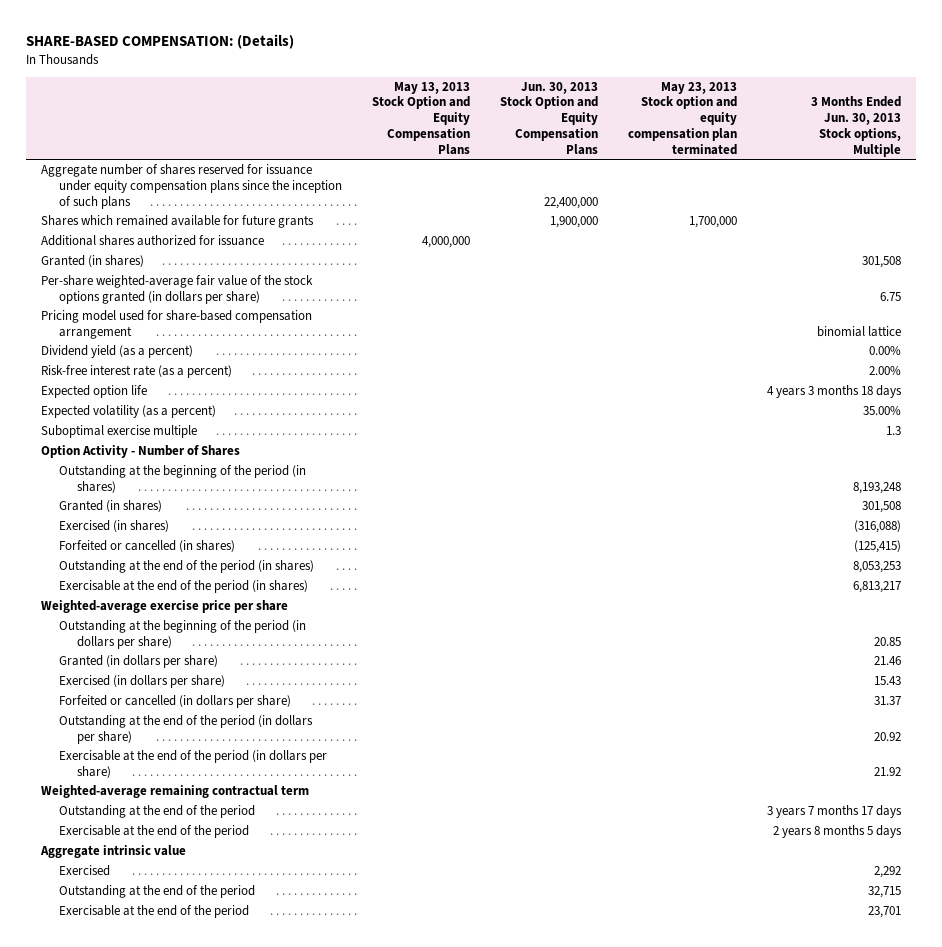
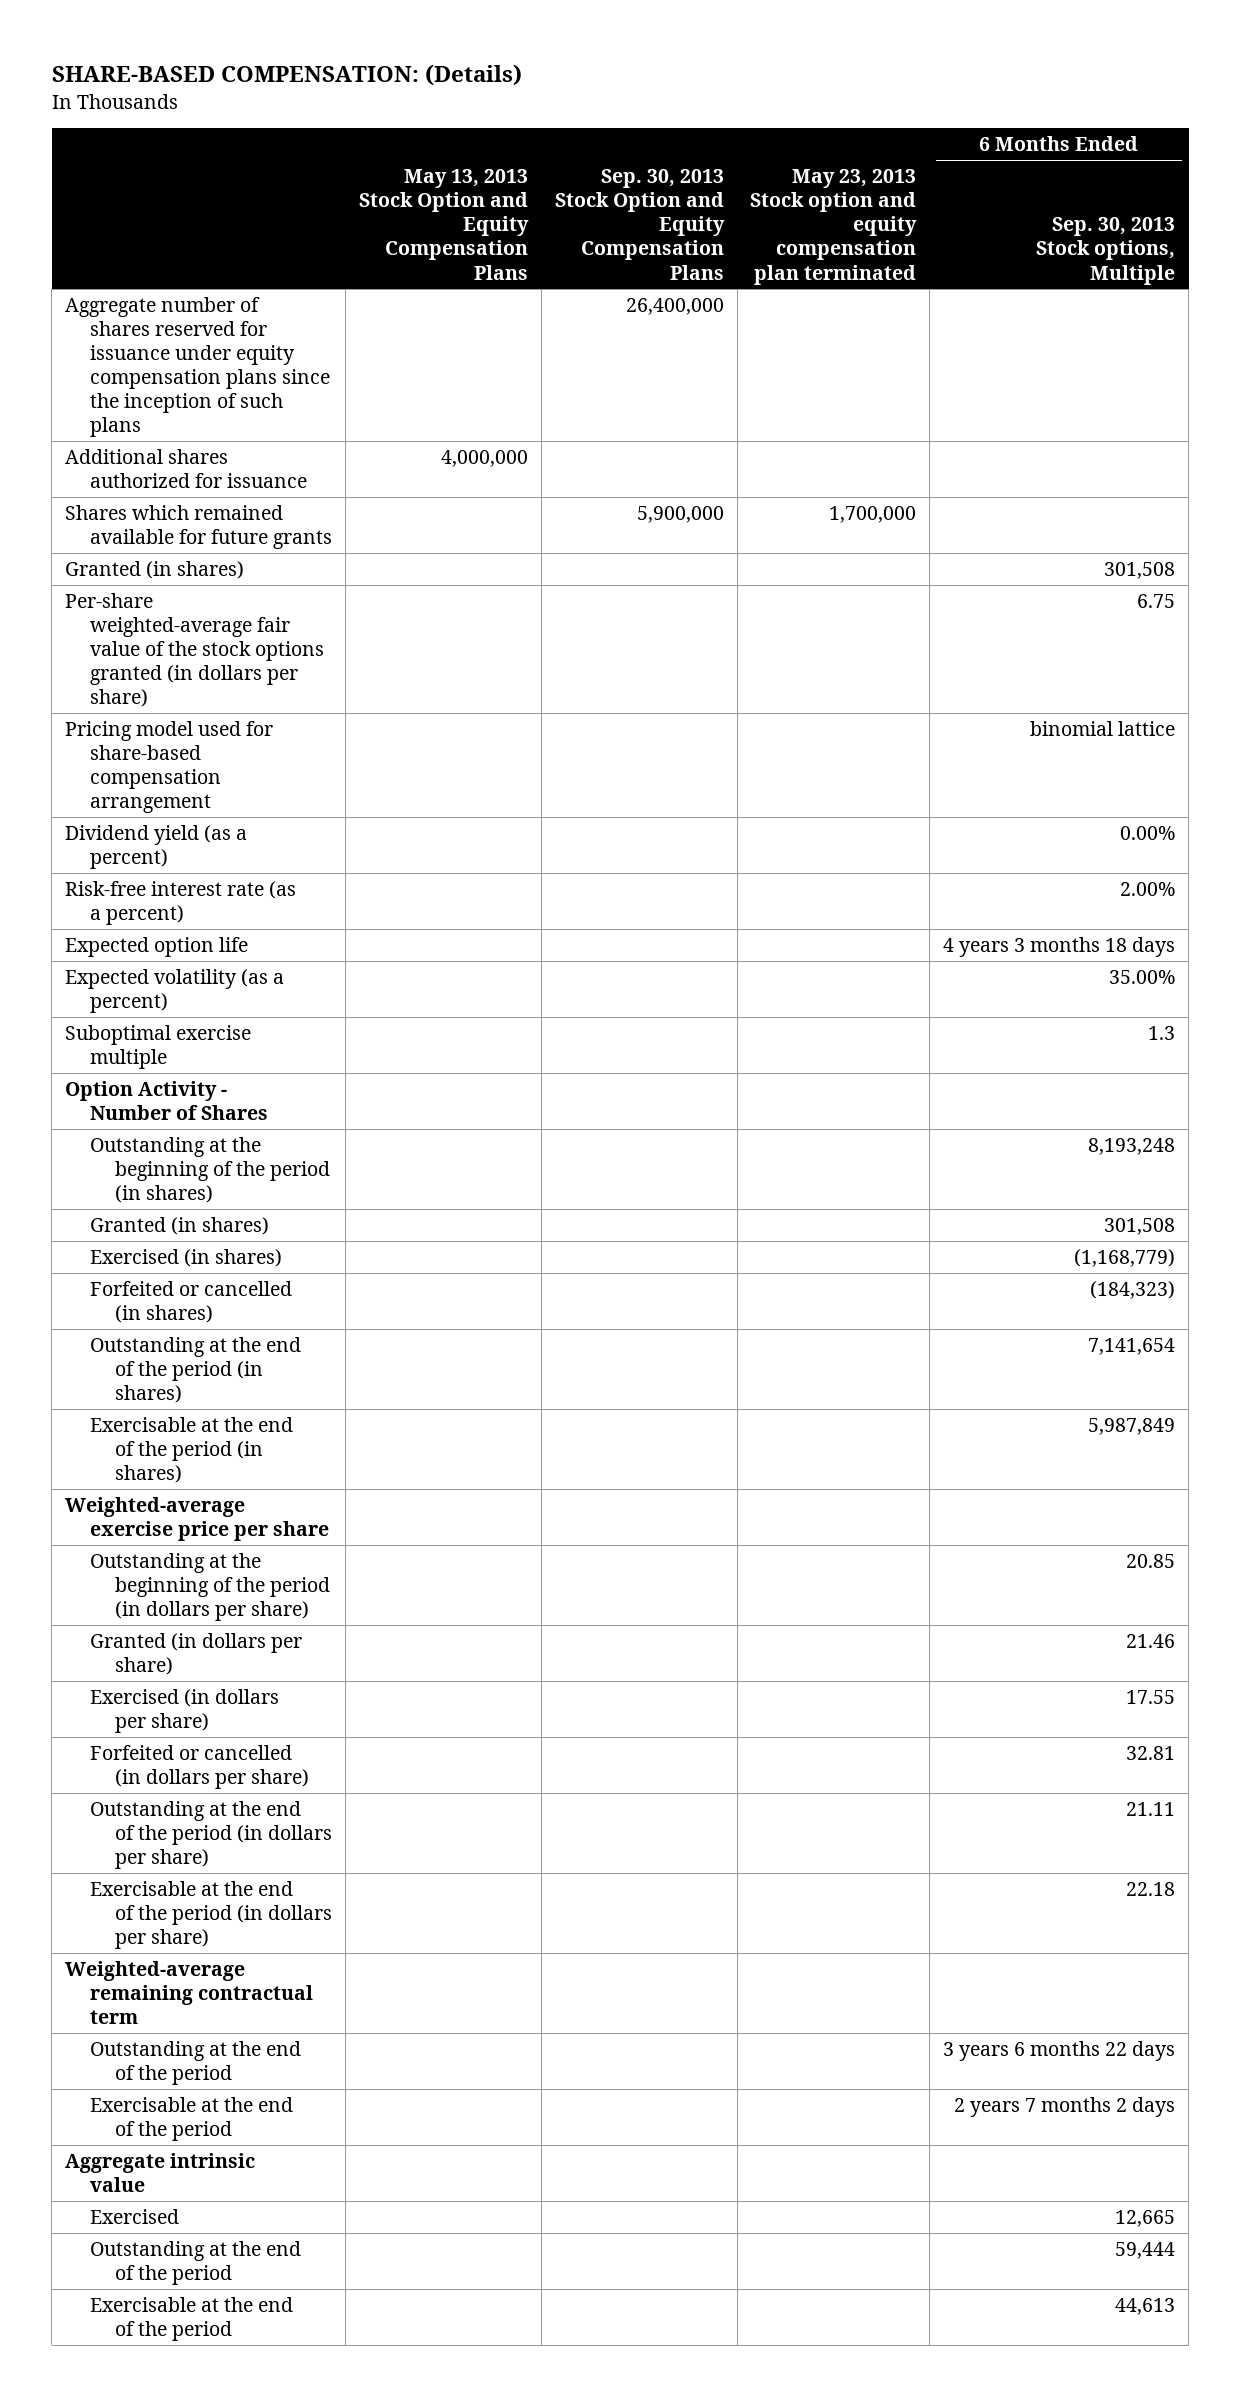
- | May 13, 2013 Stock Option and Equity Compensation Plans | Jun. 30, 2013 Stock Option and Equity Compensation Plans | May 23, 2013 Stock option and equity compensation plan terminated | 3 Months Ended Jun. 30, 2013 Stock options, Multiple
+ | May 13, 2013 Stock Option and Equity Compensation Plans | Sep. 30, 2013 Stock Option and Equity Compensation Plans | May 23, 2013 Stock option and equity compensation plan terminated | 6 Months Ended Sep. 30, 2013 Stock options, Multiple
moved down: Shares which remained available for future grants | | 5,900,000 | 1,700,000 |

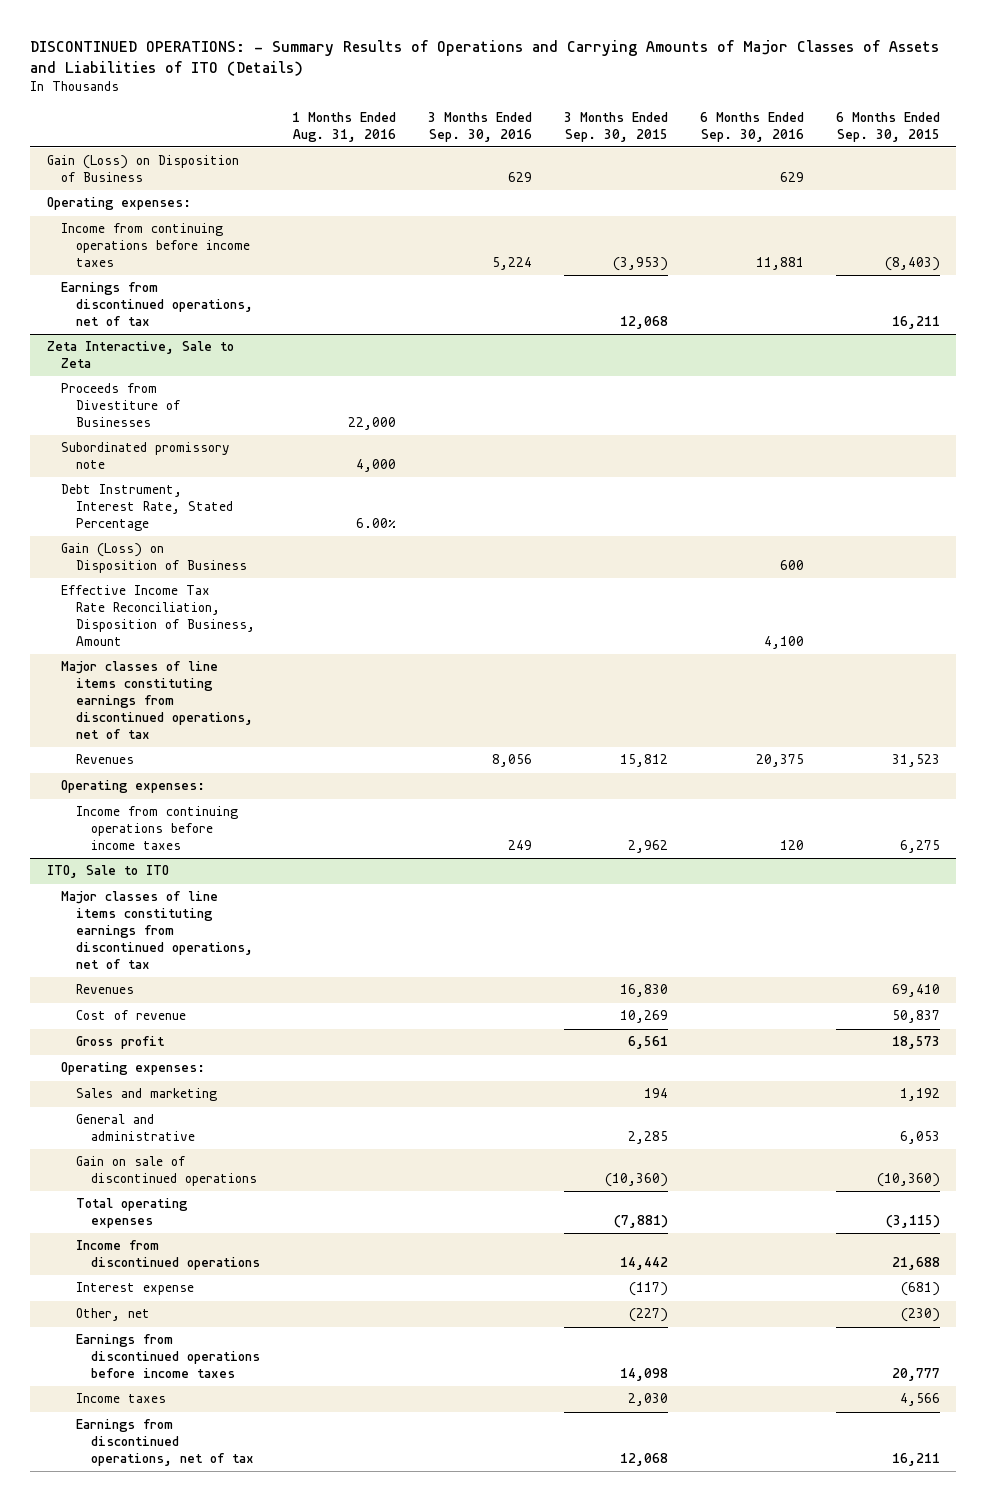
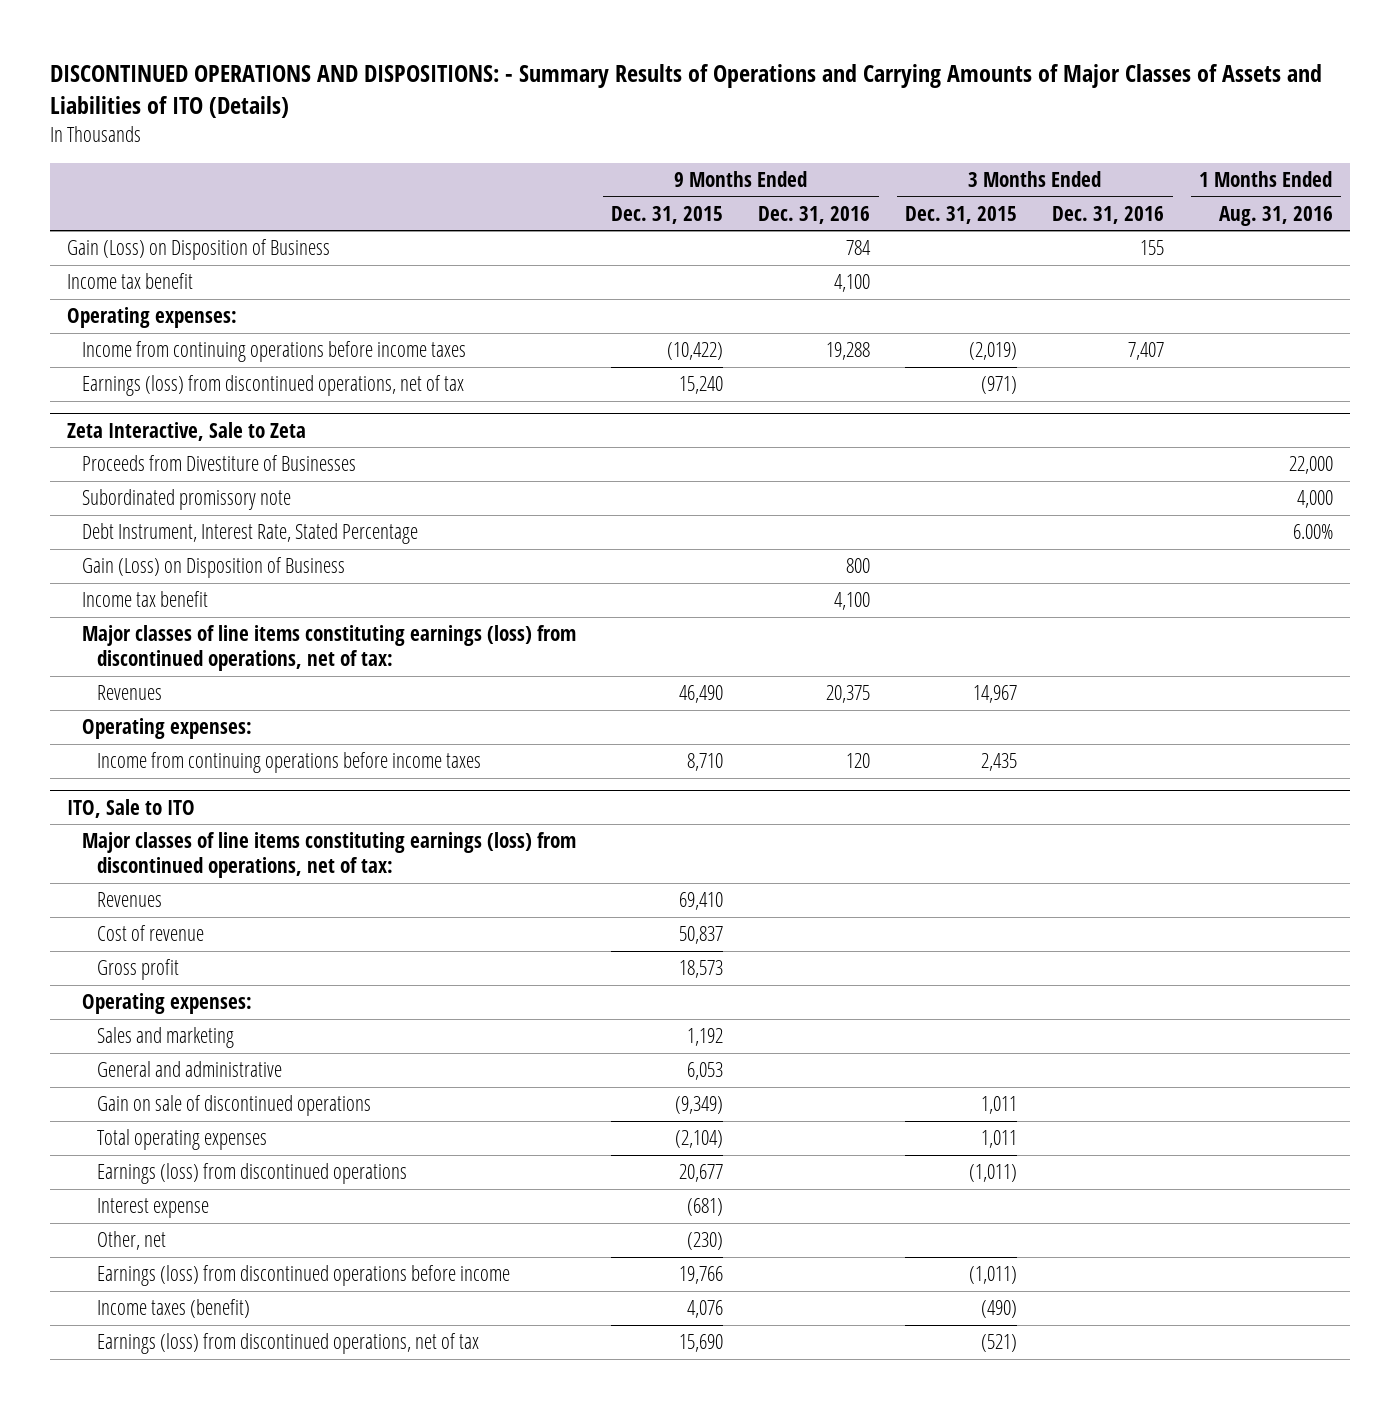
- DISCONTINUED OPERATIONS: - Summary Results of Operations and Carrying Amounts of Major Classes of Assets and Liabilities of ITO (Details)
+ DISCONTINUED OPERATIONS AND DISPOSITIONS: - Summary Results of Operations and Carrying Amounts of Major Classes of Assets and Liabilities of ITO (Details)
- | 1 Months Ended Aug. 31, 2016 | 3 Months Ended Sep. 30, 2016 | 3 Months Ended Sep. 30, 2015 | 6 Months Ended Sep. 30, 2016 | 6 Months Ended Sep. 30, 2015
+ | 9 Months Ended Dec. 31, 2015 | 9 Months Ended Dec. 31, 2016 | 3 Months Ended Dec. 31, 2015 | 3 Months Ended Dec. 31, 2016 | 1 Months Ended Aug. 31, 2016
+ Income tax benefit | | 4,100 | | |
- Earnings from discontinued operations, net of tax | | | 12,068 | | 16,211
+ Earnings (loss) from discontinued operations, net of tax | 15,240 | | (971) | |
@ Zeta Interactive, Sale to Zeta
- Effective Income Tax Rate Reconciliation, Disposition of Business, Amount | | | | 4,100 |
- Major classes of line items constituting earnings from discontinued operations, net of tax
+ Income tax benefit | | 4,100 | | |
+ Major classes of line items constituting earnings (loss) from discontinued operations, net of tax:
@ ITO, Sale to ITO
- Major classes of line items constituting earnings from discontinued operations, net of tax
+ Major classes of line items constituting earnings (loss) from discontinued operations, net of tax:
- Income from discontinued operations | | | 14,442 | | 21,688
+ Earnings (loss) from discontinued operations | 20,677 | | (1,011) | |
- Earnings from discontinued operations before income taxes | | | 14,098 | | 20,777
- Income taxes | | | 2,030 | | 4,566
- Earnings from discontinued operations, net of tax | | | 12,068 | | 16,211
+ Earnings (loss) from discontinued operations before income | 19,766 | | (1,011) | |
+ Income taxes (benefit) | 4,076 | | (490) | |
+ Earnings (loss) from discontinued operations, net of tax | 15,690 | | (521) | |

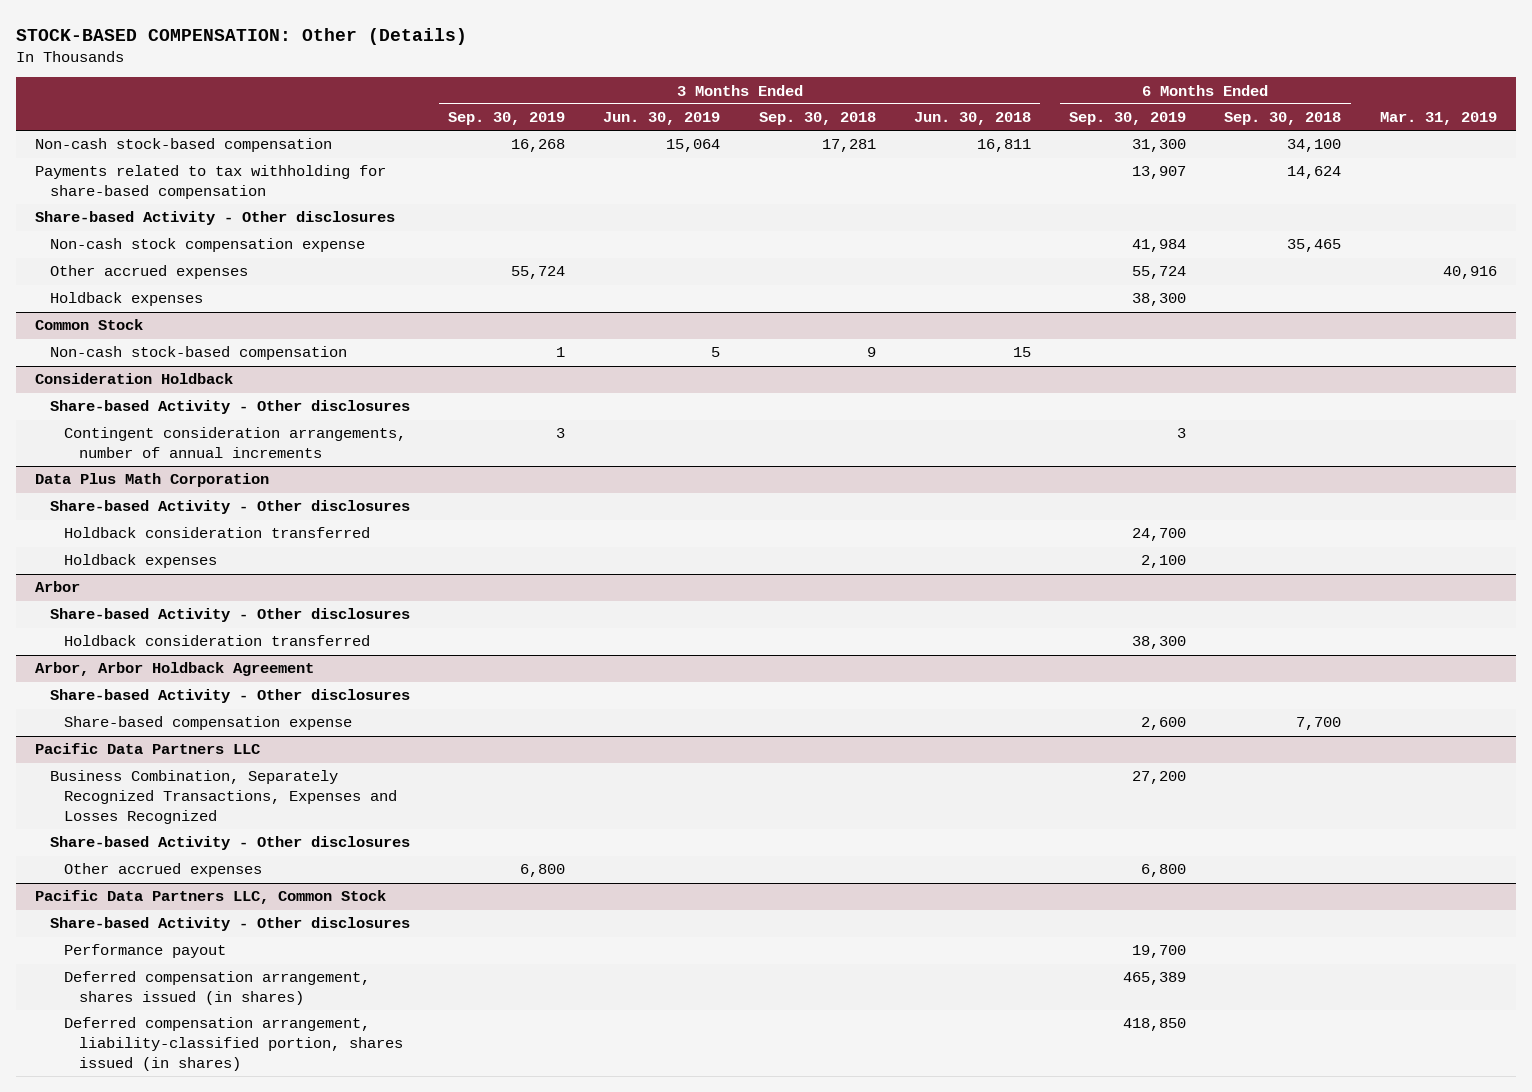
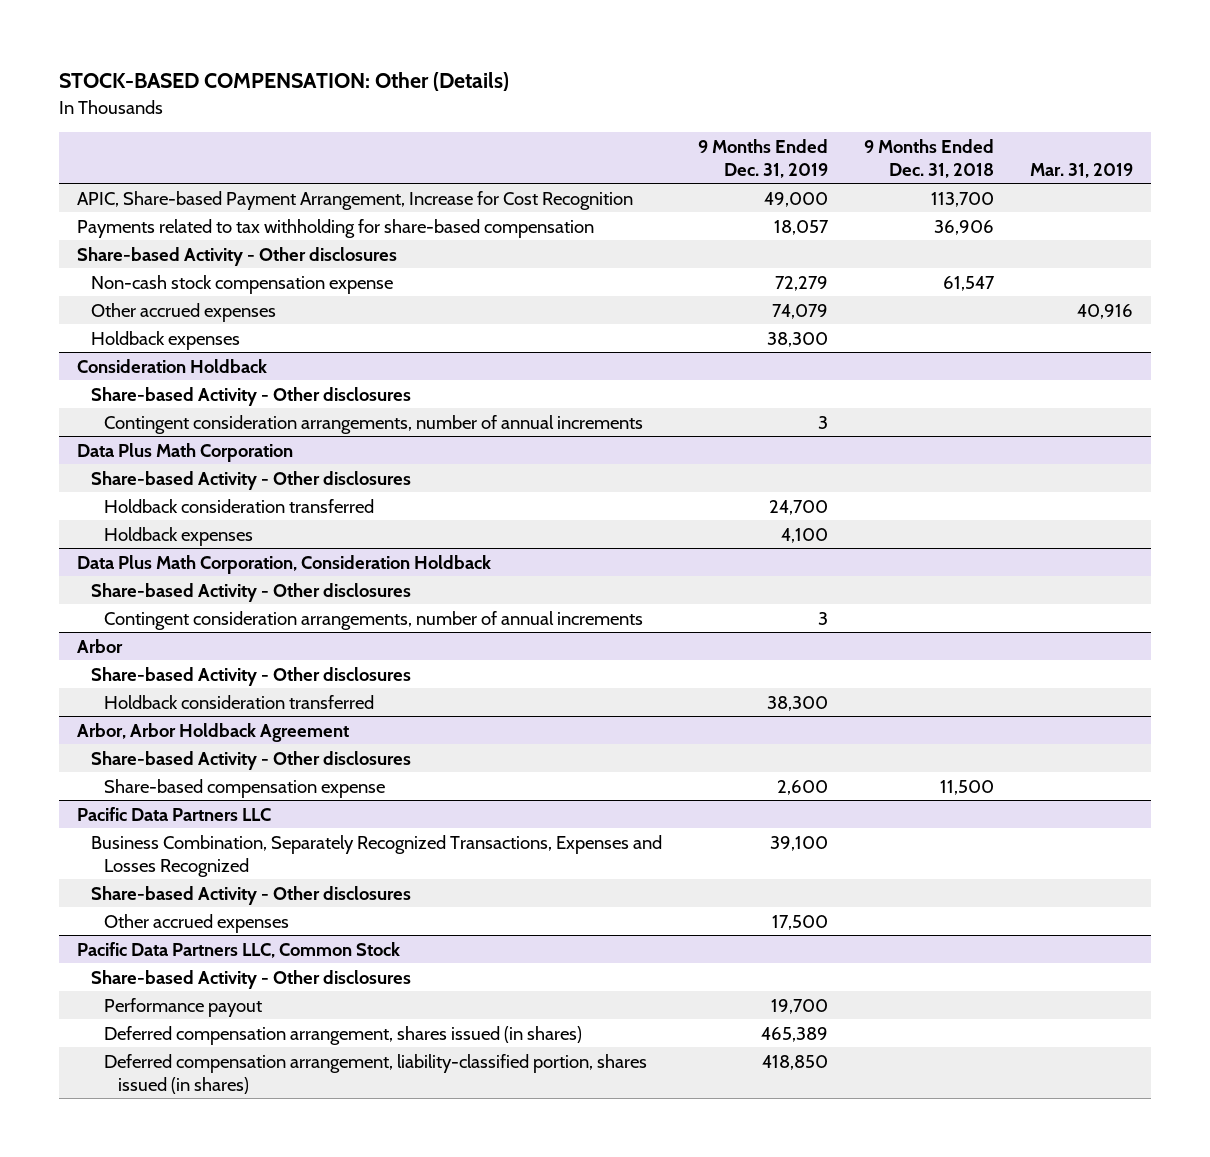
- | 3 Months Ended Sep. 30, 2019 | 3 Months Ended Jun. 30, 2019 | 3 Months Ended Sep. 30, 2018 | 3 Months Ended Jun. 30, 2018 | 6 Months Ended Sep. 30, 2019 | 6 Months Ended Sep. 30, 2018 | Mar. 31, 2019
+ | 9 Months Ended Dec. 31, 2019 | 9 Months Ended Dec. 31, 2018 | Mar. 31, 2019
- Non-cash stock-based compensation | 16,268 | 15,064 | 17,281 | 16,811 | 31,300 | 34,100 |
+ APIC, Share-based Payment Arrangement, Increase for Cost Recognition | 49,000 | 113,700 |
- Common Stock
- Non-cash stock-based compensation | 1 | 5 | 9 | 15 | | |
+ Data Plus Math Corporation, Consideration Holdback
+ Share-based Activity - Other disclosures
+ Contingent consideration arrangements, number of annual increments | 3 | |

